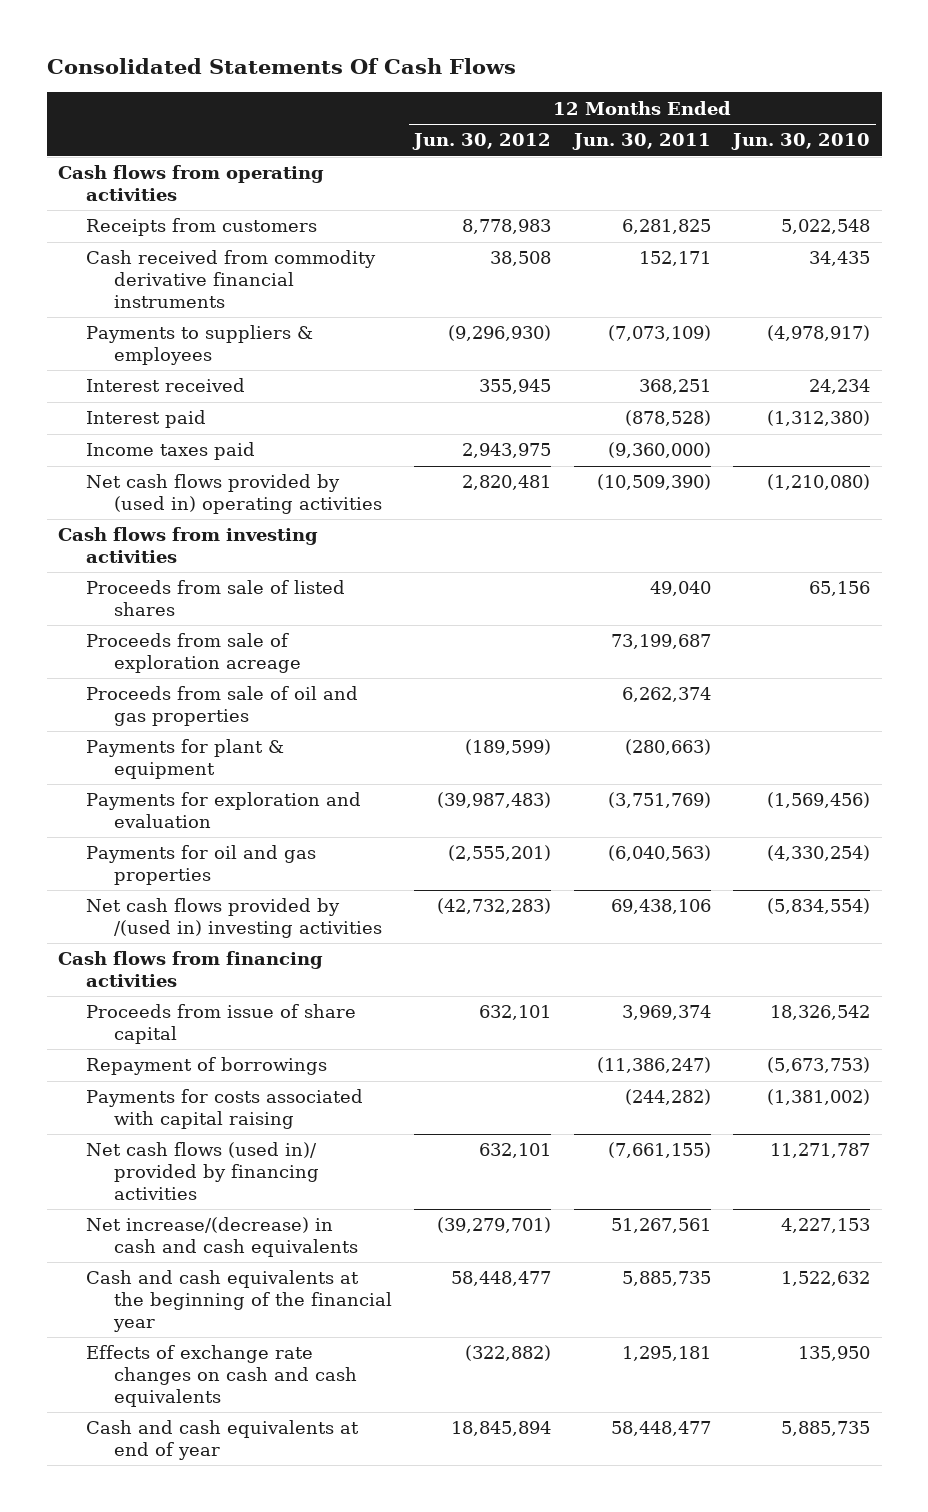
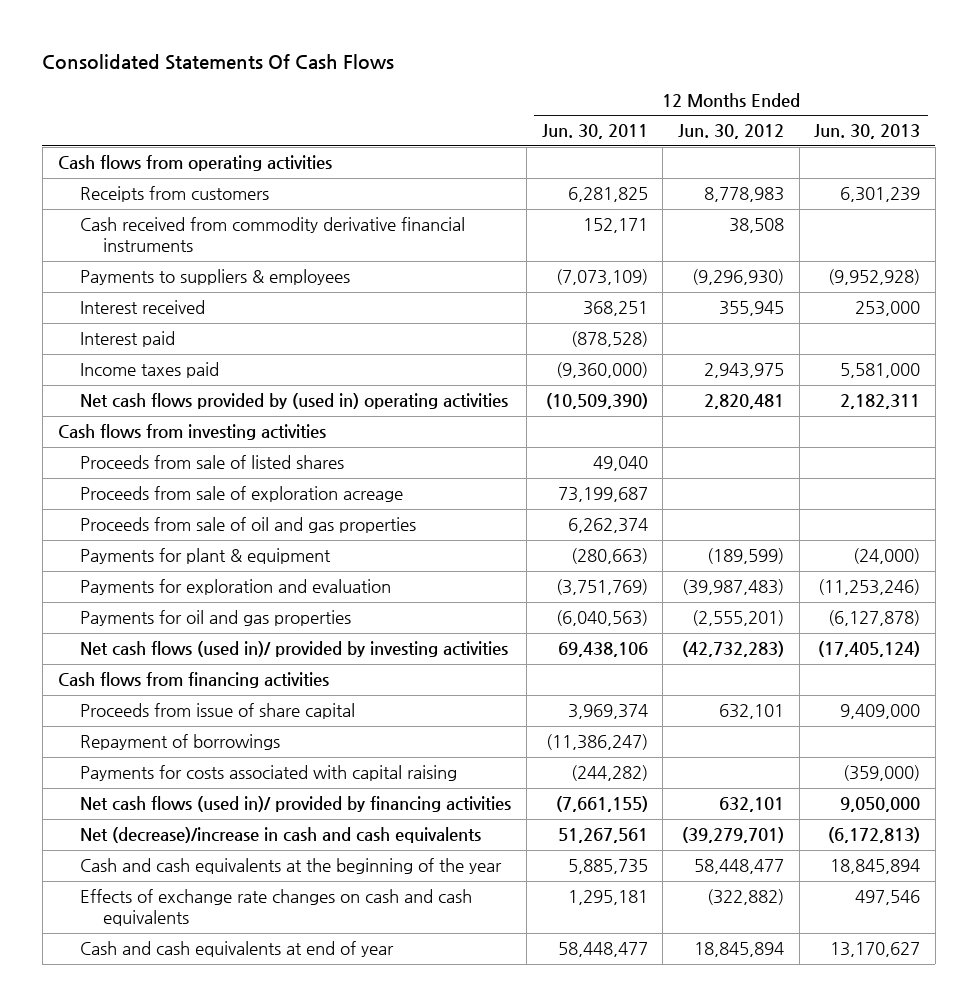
- | 12 Months Ended Jun. 30, 2012 | 12 Months Ended Jun. 30, 2011 | 12 Months Ended Jun. 30, 2010
+ | 12 Months Ended Jun. 30, 2011 | 12 Months Ended Jun. 30, 2012 | 12 Months Ended Jun. 30, 2013
- Net cash flows provided by /(used in) investing activities | (42,732,283) | 69,438,106 | (5,834,554)
+ Net cash flows (used in)/ provided by investing activities | 69,438,106 | (42,732,283) | (17,405,124)
- Net increase/(decrease) in cash and cash equivalents | (39,279,701) | 51,267,561 | 4,227,153
- Cash and cash equivalents at the beginning of the financial year | 58,448,477 | 5,885,735 | 1,522,632
+ Net (decrease)/increase in cash and cash equivalents | 51,267,561 | (39,279,701) | (6,172,813)
+ Cash and cash equivalents at the beginning of the year | 5,885,735 | 58,448,477 | 18,845,894

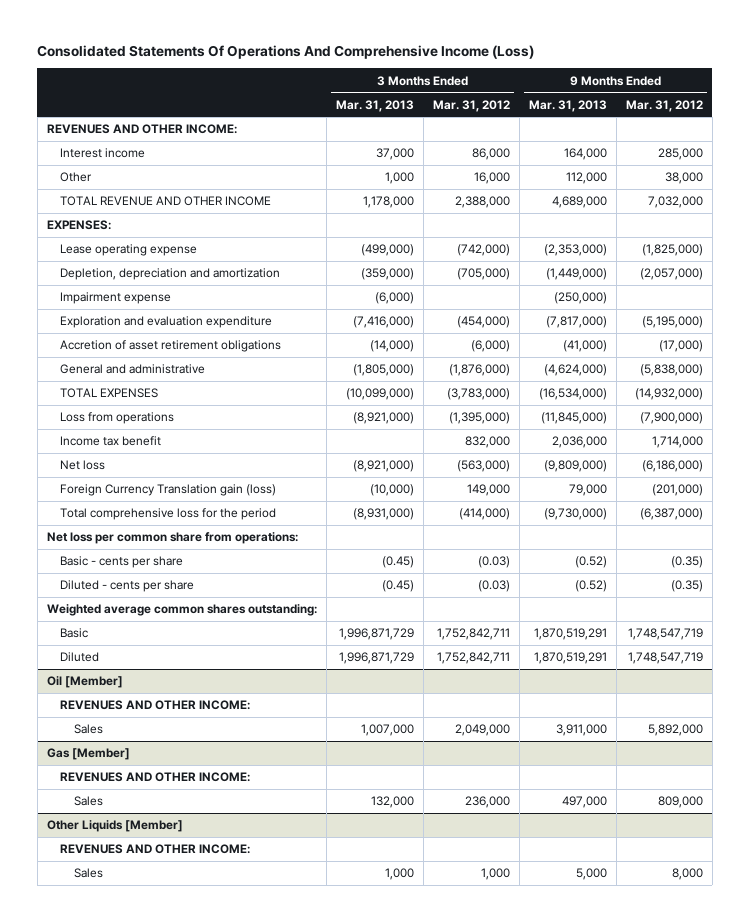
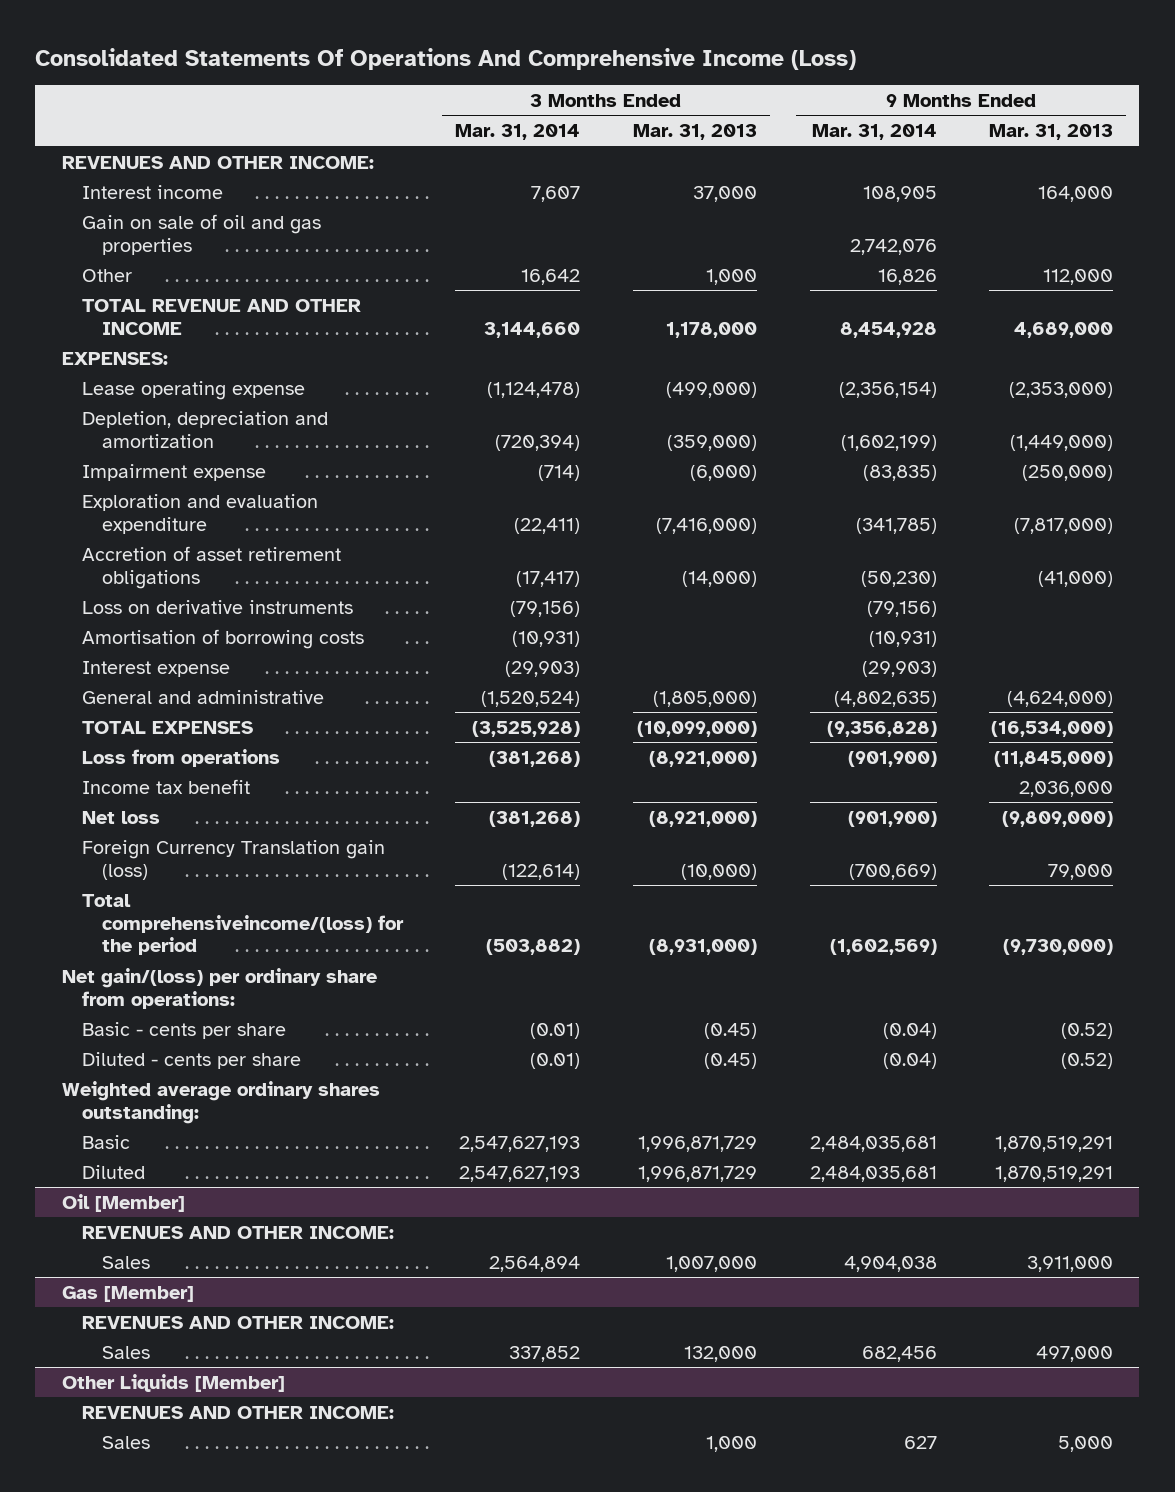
- | 3 Months Ended Mar. 31, 2013 | 3 Months Ended Mar. 31, 2012 | 9 Months Ended Mar. 31, 2013 | 9 Months Ended Mar. 31, 2012
+ | 3 Months Ended Mar. 31, 2014 | 3 Months Ended Mar. 31, 2013 | 9 Months Ended Mar. 31, 2014 | 9 Months Ended Mar. 31, 2013
+ Gain on sale of oil and gas properties | | | 2,742,076 |
+ Loss on derivative instruments | (79,156) | | (79,156) |
+ Amortisation of borrowing costs | (10,931) | | (10,931) |
+ Interest expense | (29,903) | | (29,903) |
- Total comprehensive loss for the period | (8,931,000) | (414,000) | (9,730,000) | (6,387,000)
- Net loss per common share from operations:
+ Total comprehensiveincome/(loss) for the period | (503,882) | (8,931,000) | (1,602,569) | (9,730,000)
+ Net gain/(loss) per ordinary share from operations:
- Weighted average common shares outstanding:
+ Weighted average ordinary shares outstanding:

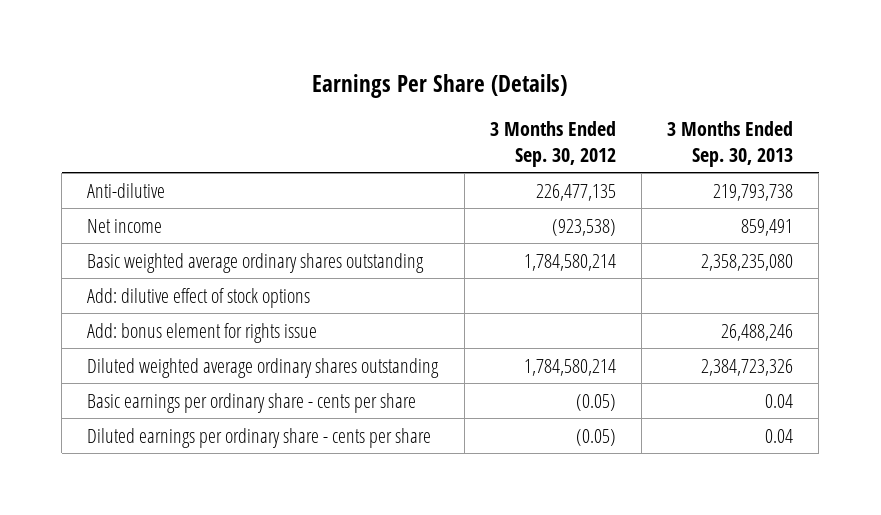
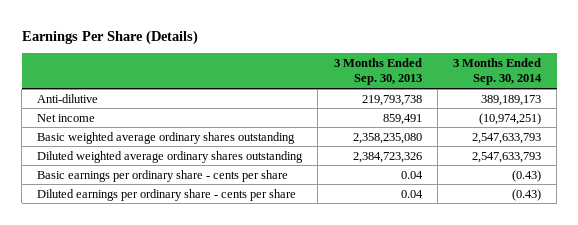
- | 3 Months Ended Sep. 30, 2012 | 3 Months Ended Sep. 30, 2013
+ | 3 Months Ended Sep. 30, 2013 | 3 Months Ended Sep. 30, 2014
- Add: dilutive effect of stock options
- Add: bonus element for rights issue | | 26,488,246

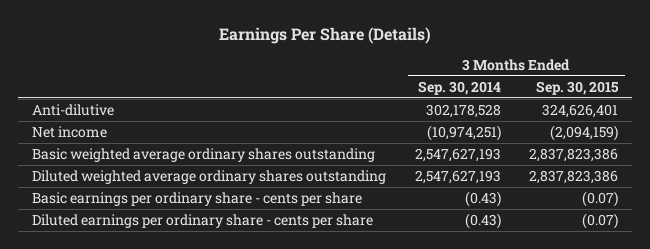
- | 3 Months Ended Sep. 30, 2013 | 3 Months Ended Sep. 30, 2014
+ | 3 Months Ended Sep. 30, 2014 | 3 Months Ended Sep. 30, 2015
- Anti-dilutive | 219,793,738 | 389,189,173
+ Anti-dilutive | 302,178,528 | 324,626,401
- Basic weighted average ordinary shares outstanding | 2,358,235,080 | 2,547,633,793
- Diluted weighted average ordinary shares outstanding | 2,384,723,326 | 2,547,633,793
+ Basic weighted average ordinary shares outstanding | 2,547,627,193 | 2,837,823,386
+ Diluted weighted average ordinary shares outstanding | 2,547,627,193 | 2,837,823,386

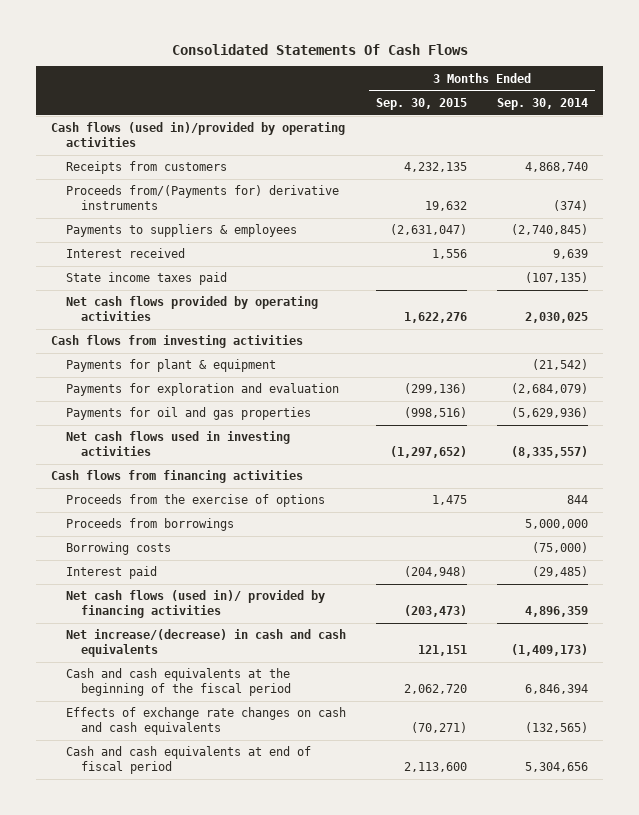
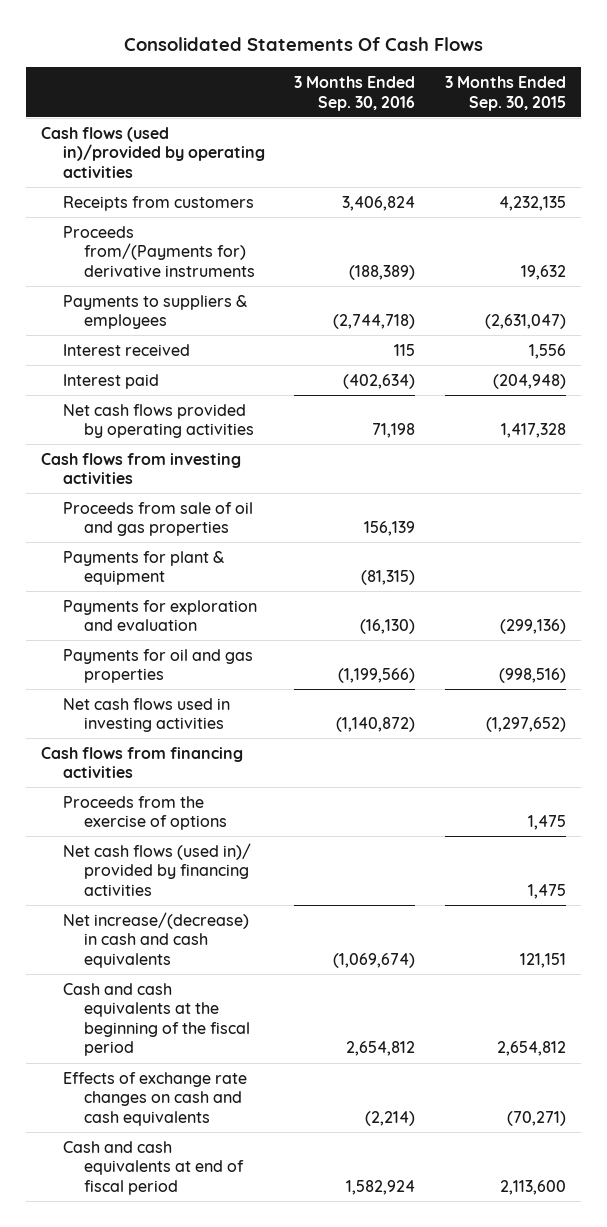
- | 3 Months Ended Sep. 30, 2015 | 3 Months Ended Sep. 30, 2014
+ | 3 Months Ended Sep. 30, 2016 | 3 Months Ended Sep. 30, 2015
- State income taxes paid | | (107,135)
- Net cash flows provided by operating activities | 1,622,276 | 2,030,025
moved up: Interest paid | (402,634) | (204,948)
+ Net cash flows provided by operating activities | 71,198 | 1,417,328
+ Proceeds from sale of oil and gas properties | 156,139 |
- Proceeds from borrowings | | 5,000,000
- Borrowing costs | | (75,000)
- Net cash flows (used in)/ provided by financing activities | (203,473) | 4,896,359
+ Net cash flows (used in)/ provided by financing activities | | 1,475
- Cash and cash equivalents at the beginning of the fiscal period | 2,062,720 | 6,846,394
+ Cash and cash equivalents at the beginning of the fiscal period | 2,654,812 | 2,654,812

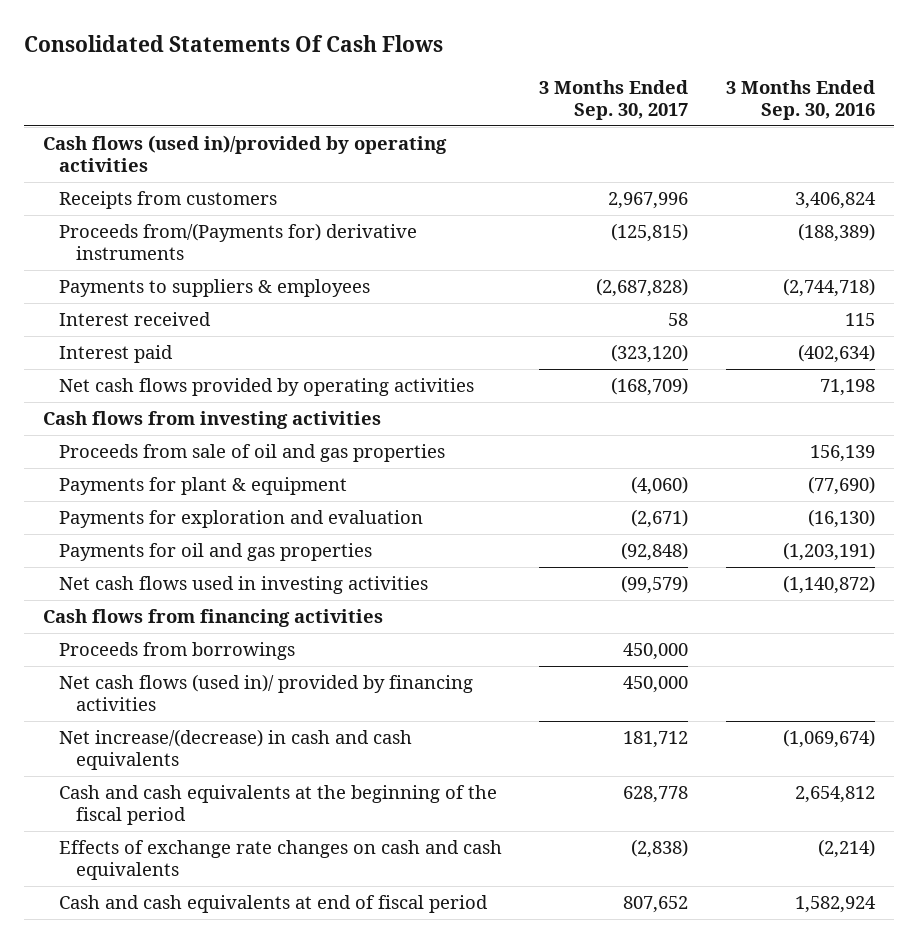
- | 3 Months Ended Sep. 30, 2016 | 3 Months Ended Sep. 30, 2015
+ | 3 Months Ended Sep. 30, 2017 | 3 Months Ended Sep. 30, 2016
- Payments for plant & equipment | (81,315) |
+ Payments for plant & equipment | (4,060) | (77,690)
- Payments for oil and gas properties | (1,199,566) | (998,516)
+ Payments for oil and gas properties | (92,848) | (1,203,191)
- Proceeds from the exercise of options | | 1,475
+ Proceeds from borrowings | 450,000 |

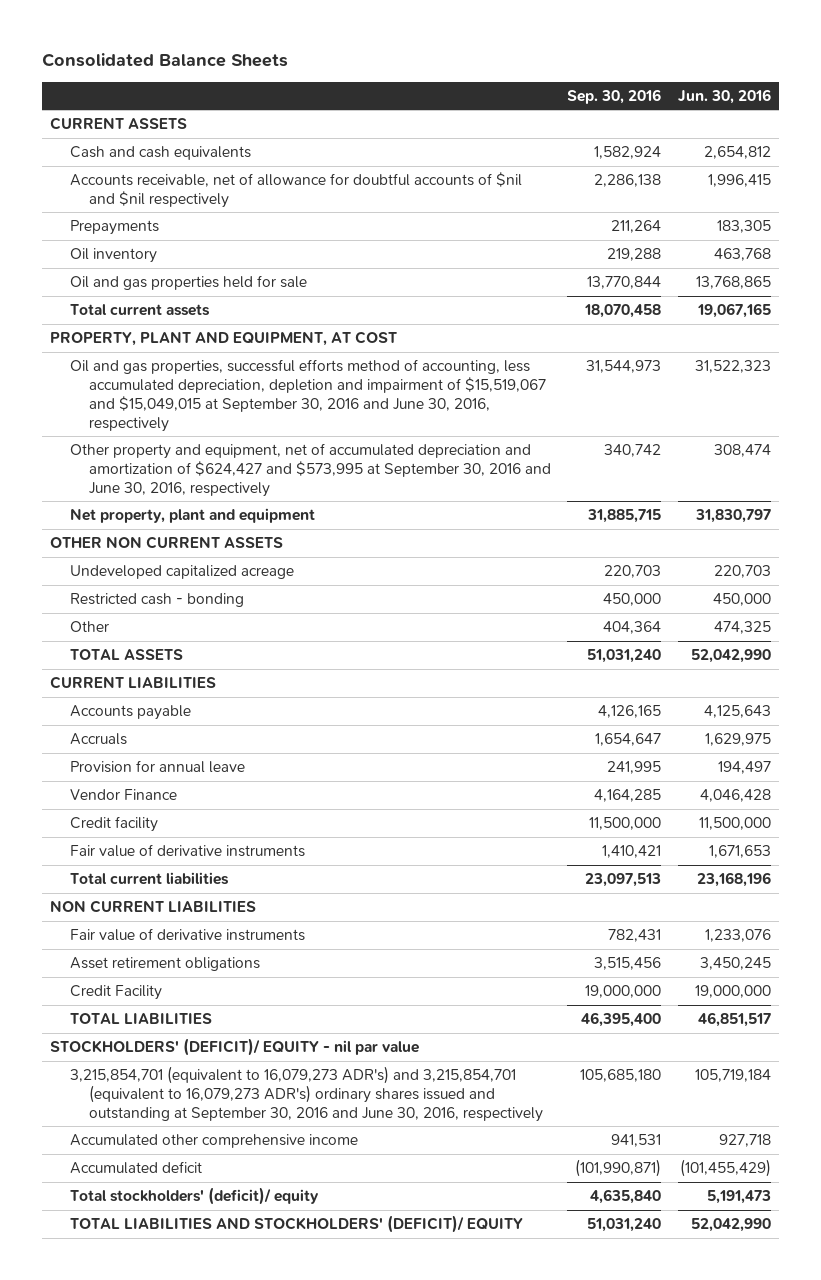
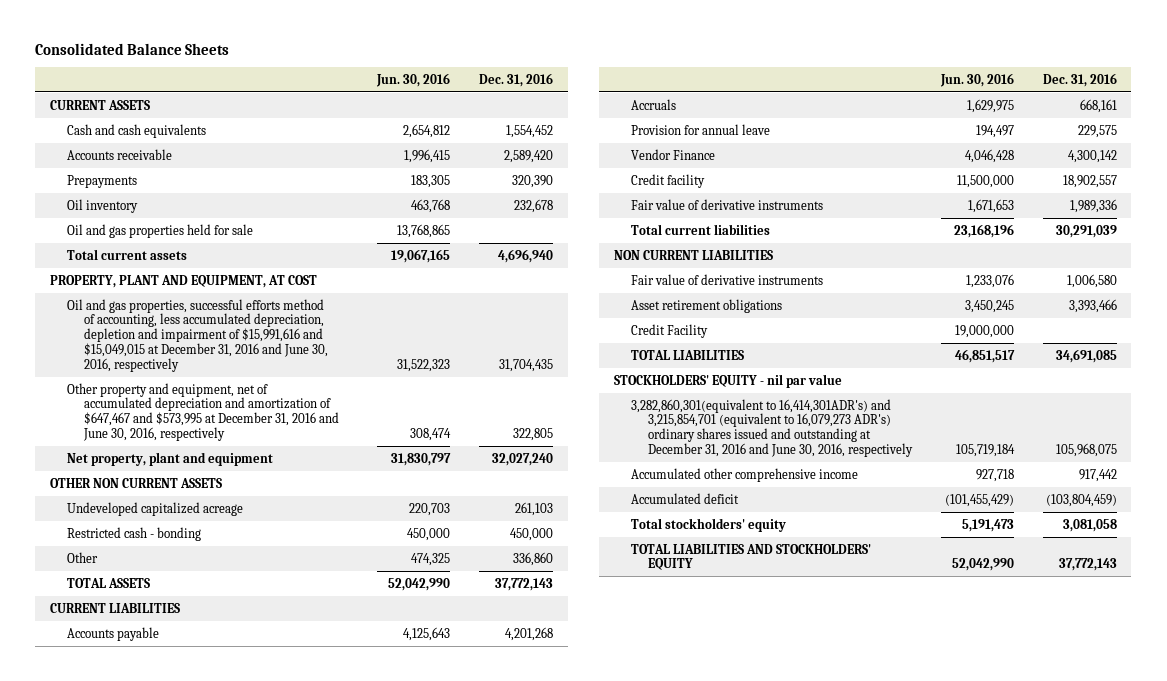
- | Sep. 30, 2016 | Jun. 30, 2016
+ | Jun. 30, 2016 | Dec. 31, 2016
- Accounts receivable, net of allowance for doubtful accounts of $nil and $nil respectively | 2,286,138 | 1,996,415
+ Accounts receivable | 1,996,415 | 2,589,420
- Oil and gas properties, successful efforts method of accounting, less accumulated depreciation, depletion and impairment of $15,519,067 and $15,049,015 at September 30, 2016 and June 30, 2016, respectively | 31,544,973 | 31,522,323
- Other property and equipment, net of accumulated depreciation and amortization of $624,427 and $573,995 at September 30, 2016 and June 30, 2016, respectively | 340,742 | 308,474
+ Oil and gas properties, successful efforts method of accounting, less accumulated depreciation, depletion and impairment of $15,991,616 and $15,049,015 at December 31, 2016 and June 30, 2016, respectively | 31,522,323 | 31,704,435
+ Other property and equipment, net of accumulated depreciation and amortization of $647,467 and $573,995 at December 31, 2016 and June 30, 2016, respectively | 308,474 | 322,805
- STOCKHOLDERS' (DEFICIT)/ EQUITY - nil par value
- 3,215,854,701 (equivalent to 16,079,273 ADR's) and 3,215,854,701 (equivalent to 16,079,273 ADR's) ordinary shares issued and outstanding at September 30, 2016 and June 30, 2016, respectively | 105,685,180 | 105,719,184
+ STOCKHOLDERS' EQUITY - nil par value
+ 3,282,860,301(equivalent to 16,414,301ADR's) and 3,215,854,701 (equivalent to 16,079,273 ADR's) ordinary shares issued and outstanding at December 31, 2016 and June 30, 2016, respectively | 105,719,184 | 105,968,075
- Total stockholders' (deficit)/ equity | 4,635,840 | 5,191,473
- TOTAL LIABILITIES AND STOCKHOLDERS' (DEFICIT)/ EQUITY | 51,031,240 | 52,042,990
+ Total stockholders' equity | 5,191,473 | 3,081,058
+ TOTAL LIABILITIES AND STOCKHOLDERS' EQUITY | 52,042,990 | 37,772,143

